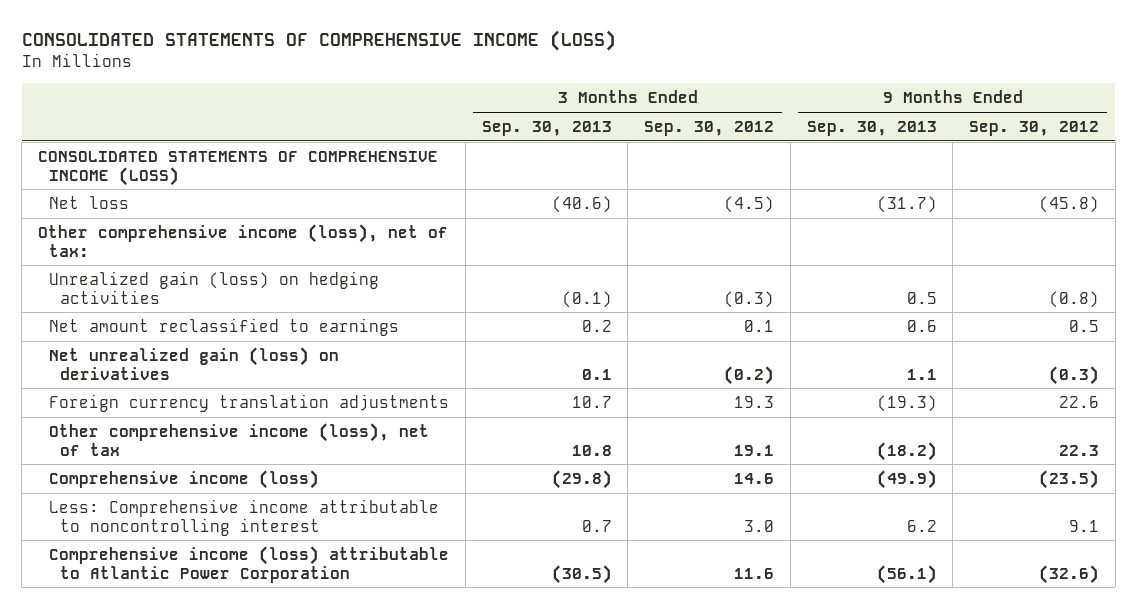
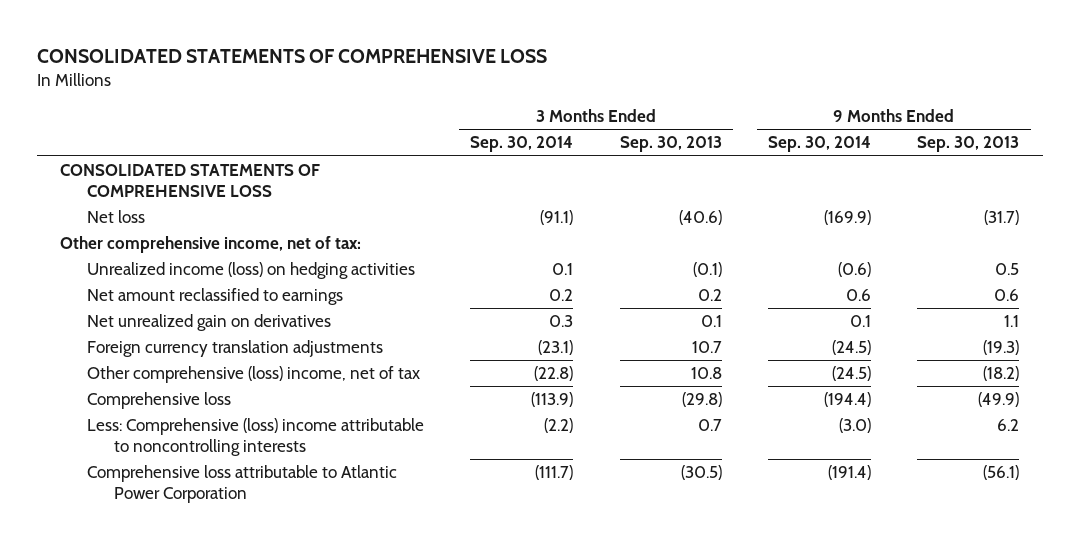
- CONSOLIDATED STATEMENTS OF COMPREHENSIVE INCOME (LOSS)
+ CONSOLIDATED STATEMENTS OF COMPREHENSIVE LOSS
- | 3 Months Ended Sep. 30, 2013 | 3 Months Ended Sep. 30, 2012 | 9 Months Ended Sep. 30, 2013 | 9 Months Ended Sep. 30, 2012
+ | 3 Months Ended Sep. 30, 2014 | 3 Months Ended Sep. 30, 2013 | 9 Months Ended Sep. 30, 2014 | 9 Months Ended Sep. 30, 2013
- CONSOLIDATED STATEMENTS OF COMPREHENSIVE INCOME (LOSS)
+ CONSOLIDATED STATEMENTS OF COMPREHENSIVE LOSS
- Other comprehensive income (loss), net of tax:
- Unrealized gain (loss) on hedging activities | (0.1) | (0.3) | 0.5 | (0.8)
+ Other comprehensive income, net of tax:
+ Unrealized income (loss) on hedging activities | 0.1 | (0.1) | (0.6) | 0.5
- Net unrealized gain (loss) on derivatives | 0.1 | (0.2) | 1.1 | (0.3)
+ Net unrealized gain on derivatives | 0.3 | 0.1 | 0.1 | 1.1
- Other comprehensive income (loss), net of tax | 10.8 | 19.1 | (18.2) | 22.3
- Comprehensive income (loss) | (29.8) | 14.6 | (49.9) | (23.5)
- Less: Comprehensive income attributable to noncontrolling interest | 0.7 | 3.0 | 6.2 | 9.1
- Comprehensive income (loss) attributable to Atlantic Power Corporation | (30.5) | 11.6 | (56.1) | (32.6)
+ Other comprehensive (loss) income, net of tax | (22.8) | 10.8 | (24.5) | (18.2)
+ Comprehensive loss | (113.9) | (29.8) | (194.4) | (49.9)
+ Less: Comprehensive (loss) income attributable to noncontrolling interests | (2.2) | 0.7 | (3.0) | 6.2
+ Comprehensive loss attributable to Atlantic Power Corporation | (111.7) | (30.5) | (191.4) | (56.1)

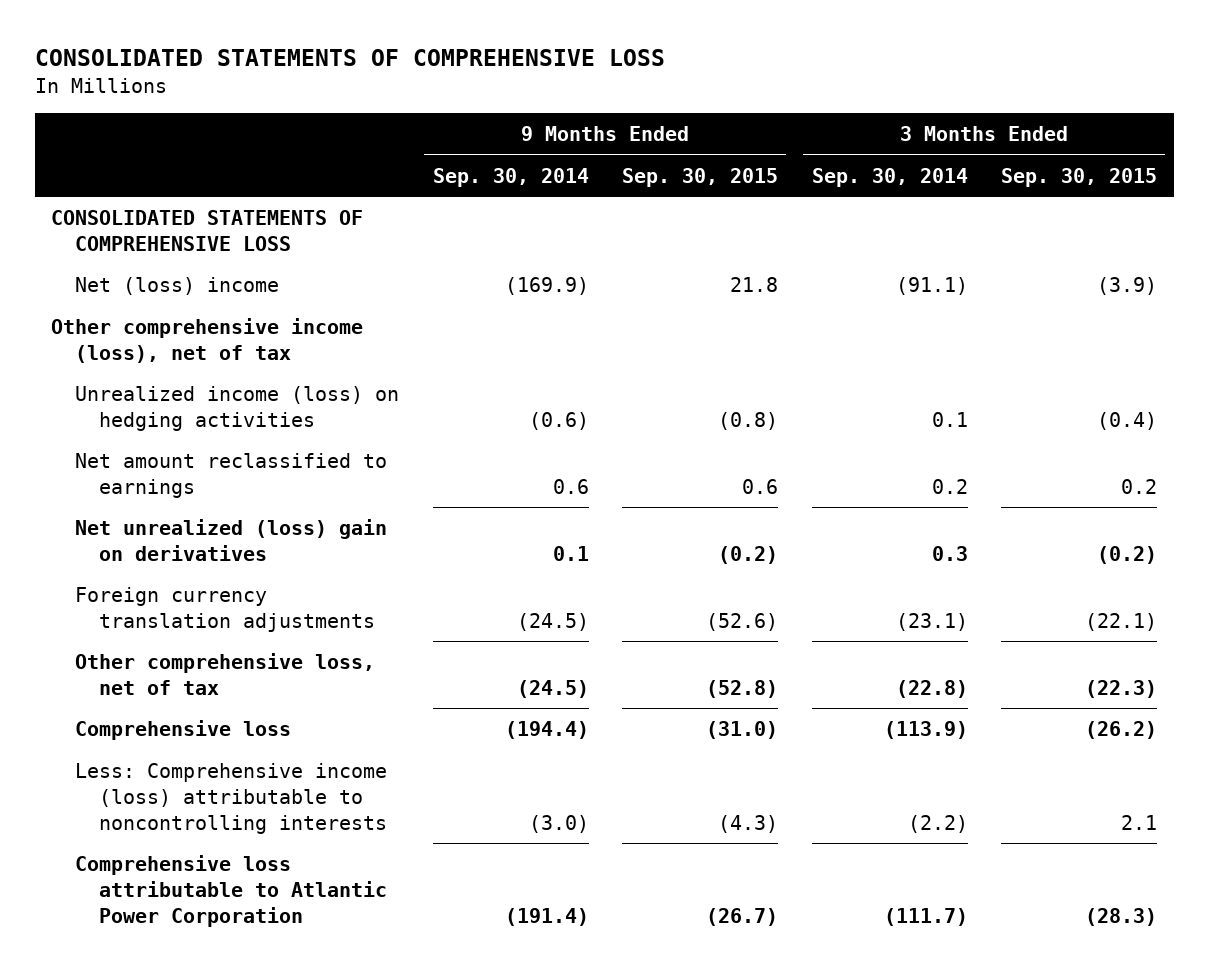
- | 3 Months Ended Sep. 30, 2014 | 3 Months Ended Sep. 30, 2013 | 9 Months Ended Sep. 30, 2014 | 9 Months Ended Sep. 30, 2013
+ | 9 Months Ended Sep. 30, 2014 | 9 Months Ended Sep. 30, 2015 | 3 Months Ended Sep. 30, 2014 | 3 Months Ended Sep. 30, 2015
- Net loss | (91.1) | (40.6) | (169.9) | (31.7)
- Other comprehensive income, net of tax:
+ Net (loss) income | (169.9) | 21.8 | (91.1) | (3.9)
+ Other comprehensive income (loss), net of tax
- Net unrealized gain on derivatives | 0.3 | 0.1 | 0.1 | 1.1
+ Net unrealized (loss) gain on derivatives | 0.1 | (0.2) | 0.3 | (0.2)
- Other comprehensive (loss) income, net of tax | (22.8) | 10.8 | (24.5) | (18.2)
+ Other comprehensive loss, net of tax | (24.5) | (52.8) | (22.8) | (22.3)
- Less: Comprehensive (loss) income attributable to noncontrolling interests | (2.2) | 0.7 | (3.0) | 6.2
+ Less: Comprehensive income (loss) attributable to noncontrolling interests | (3.0) | (4.3) | (2.2) | 2.1

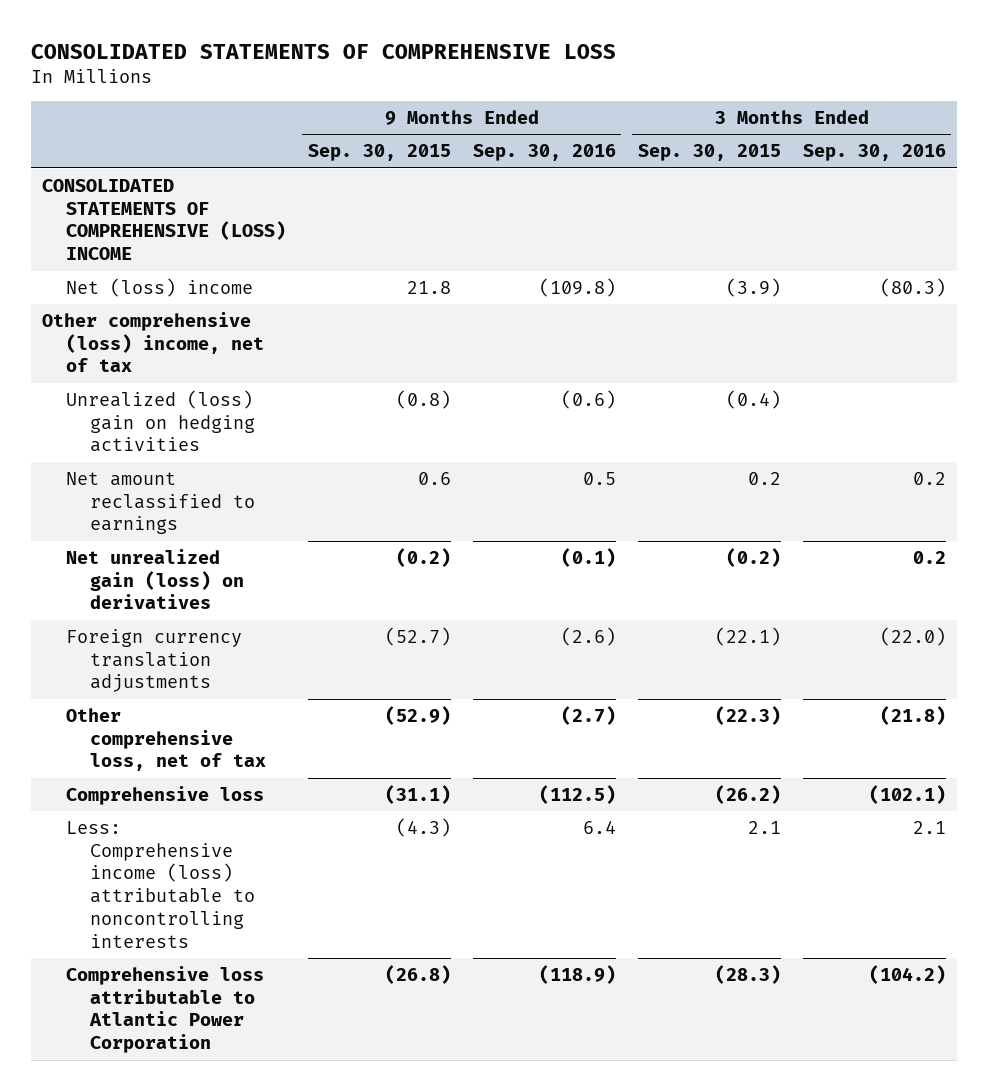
- | 9 Months Ended Sep. 30, 2014 | 9 Months Ended Sep. 30, 2015 | 3 Months Ended Sep. 30, 2014 | 3 Months Ended Sep. 30, 2015
+ | 9 Months Ended Sep. 30, 2015 | 9 Months Ended Sep. 30, 2016 | 3 Months Ended Sep. 30, 2015 | 3 Months Ended Sep. 30, 2016
- CONSOLIDATED STATEMENTS OF COMPREHENSIVE LOSS
+ CONSOLIDATED STATEMENTS OF COMPREHENSIVE (LOSS) INCOME
- Other comprehensive income (loss), net of tax
- Unrealized income (loss) on hedging activities | (0.6) | (0.8) | 0.1 | (0.4)
+ Other comprehensive (loss) income, net of tax
+ Unrealized (loss) gain on hedging activities | (0.8) | (0.6) | (0.4) |
- Net unrealized (loss) gain on derivatives | 0.1 | (0.2) | 0.3 | (0.2)
- Foreign currency translation adjustments | (24.5) | (52.6) | (23.1) | (22.1)
- Other comprehensive loss, net of tax | (24.5) | (52.8) | (22.8) | (22.3)
- Comprehensive loss | (194.4) | (31.0) | (113.9) | (26.2)
+ Net unrealized gain (loss) on derivatives | (0.2) | (0.1) | (0.2) | 0.2
+ Foreign currency translation adjustments | (52.7) | (2.6) | (22.1) | (22.0)
+ Other comprehensive loss, net of tax | (52.9) | (2.7) | (22.3) | (21.8)
+ Comprehensive loss | (31.1) | (112.5) | (26.2) | (102.1)
- Comprehensive loss attributable to Atlantic Power Corporation | (191.4) | (26.7) | (111.7) | (28.3)
+ Comprehensive loss attributable to Atlantic Power Corporation | (26.8) | (118.9) | (28.3) | (104.2)

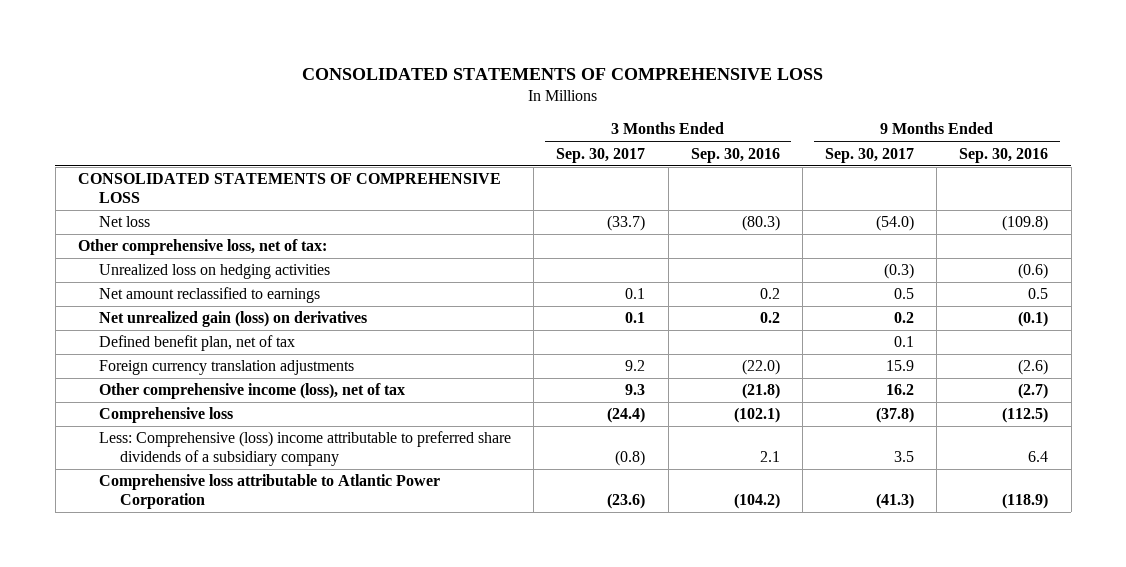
- | 9 Months Ended Sep. 30, 2015 | 9 Months Ended Sep. 30, 2016 | 3 Months Ended Sep. 30, 2015 | 3 Months Ended Sep. 30, 2016
+ | 3 Months Ended Sep. 30, 2017 | 3 Months Ended Sep. 30, 2016 | 9 Months Ended Sep. 30, 2017 | 9 Months Ended Sep. 30, 2016
- CONSOLIDATED STATEMENTS OF COMPREHENSIVE (LOSS) INCOME
- Net (loss) income | 21.8 | (109.8) | (3.9) | (80.3)
- Other comprehensive (loss) income, net of tax
- Unrealized (loss) gain on hedging activities | (0.8) | (0.6) | (0.4) |
+ CONSOLIDATED STATEMENTS OF COMPREHENSIVE LOSS
+ Net loss | (33.7) | (80.3) | (54.0) | (109.8)
+ Other comprehensive loss, net of tax:
+ Unrealized loss on hedging activities | | | (0.3) | (0.6)
+ Defined benefit plan, net of tax | | | 0.1 |
- Other comprehensive loss, net of tax | (52.9) | (2.7) | (22.3) | (21.8)
+ Other comprehensive income (loss), net of tax | 9.3 | (21.8) | 16.2 | (2.7)
- Less: Comprehensive income (loss) attributable to noncontrolling interests | (4.3) | 6.4 | 2.1 | 2.1
+ Less: Comprehensive (loss) income attributable to preferred share dividends of a subsidiary company | (0.8) | 2.1 | 3.5 | 6.4

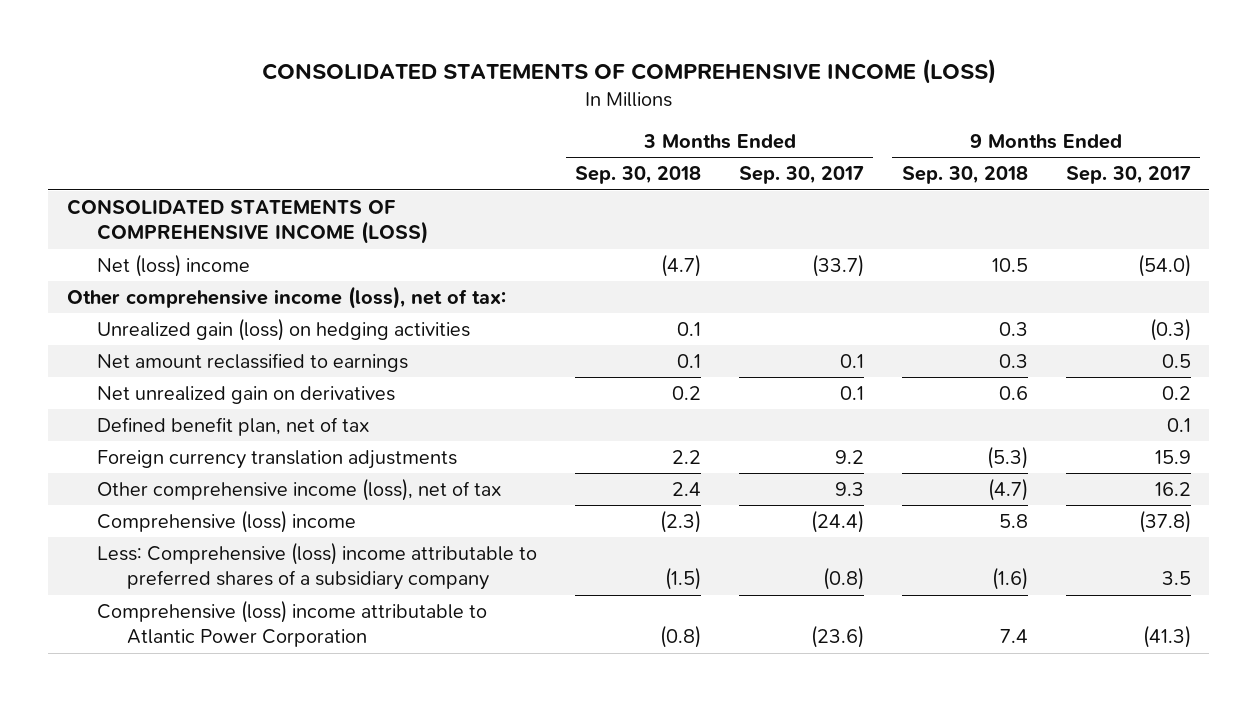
- CONSOLIDATED STATEMENTS OF COMPREHENSIVE LOSS
+ CONSOLIDATED STATEMENTS OF COMPREHENSIVE INCOME (LOSS)
- | 3 Months Ended Sep. 30, 2017 | 3 Months Ended Sep. 30, 2016 | 9 Months Ended Sep. 30, 2017 | 9 Months Ended Sep. 30, 2016
+ | 3 Months Ended Sep. 30, 2018 | 3 Months Ended Sep. 30, 2017 | 9 Months Ended Sep. 30, 2018 | 9 Months Ended Sep. 30, 2017
- CONSOLIDATED STATEMENTS OF COMPREHENSIVE LOSS
- Net loss | (33.7) | (80.3) | (54.0) | (109.8)
- Other comprehensive loss, net of tax:
- Unrealized loss on hedging activities | | | (0.3) | (0.6)
+ CONSOLIDATED STATEMENTS OF COMPREHENSIVE INCOME (LOSS)
+ Net (loss) income | (4.7) | (33.7) | 10.5 | (54.0)
+ Other comprehensive income (loss), net of tax:
+ Unrealized gain (loss) on hedging activities | 0.1 | | 0.3 | (0.3)
- Net unrealized gain (loss) on derivatives | 0.1 | 0.2 | 0.2 | (0.1)
+ Net unrealized gain on derivatives | 0.2 | 0.1 | 0.6 | 0.2
- Comprehensive loss | (24.4) | (102.1) | (37.8) | (112.5)
- Less: Comprehensive (loss) income attributable to preferred share dividends of a subsidiary company | (0.8) | 2.1 | 3.5 | 6.4
- Comprehensive loss attributable to Atlantic Power Corporation | (23.6) | (104.2) | (41.3) | (118.9)
+ Comprehensive (loss) income | (2.3) | (24.4) | 5.8 | (37.8)
+ Less: Comprehensive (loss) income attributable to preferred shares of a subsidiary company | (1.5) | (0.8) | (1.6) | 3.5
+ Comprehensive (loss) income attributable to Atlantic Power Corporation | (0.8) | (23.6) | 7.4 | (41.3)

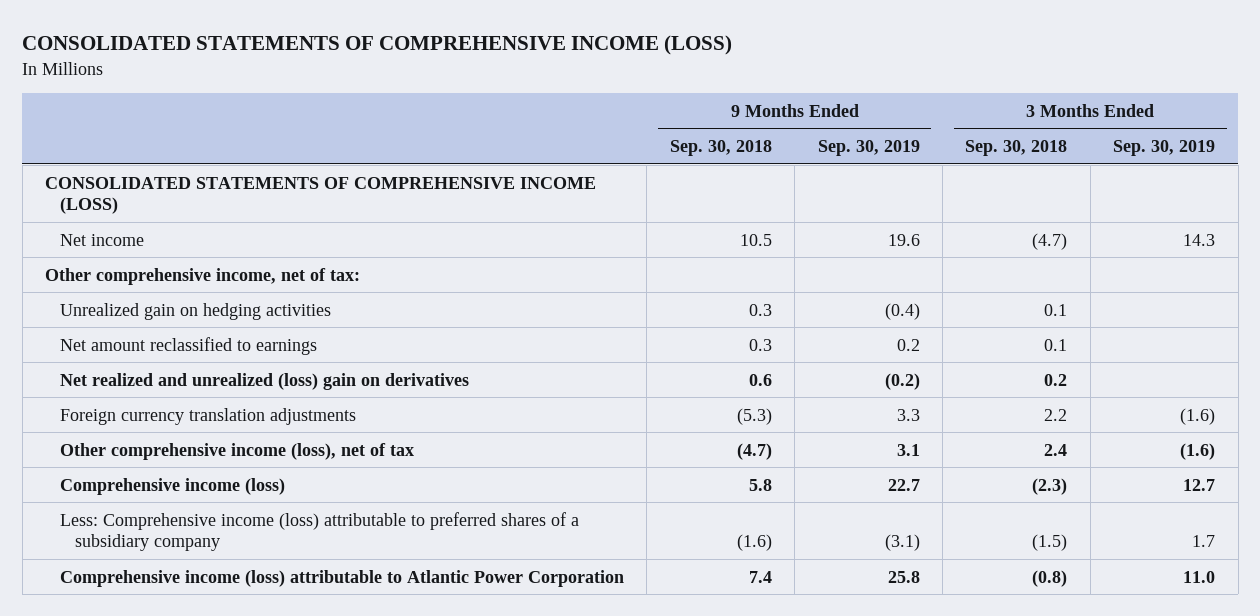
- | 3 Months Ended Sep. 30, 2018 | 3 Months Ended Sep. 30, 2017 | 9 Months Ended Sep. 30, 2018 | 9 Months Ended Sep. 30, 2017
+ | 9 Months Ended Sep. 30, 2018 | 9 Months Ended Sep. 30, 2019 | 3 Months Ended Sep. 30, 2018 | 3 Months Ended Sep. 30, 2019
- Net (loss) income | (4.7) | (33.7) | 10.5 | (54.0)
- Other comprehensive income (loss), net of tax:
- Unrealized gain (loss) on hedging activities | 0.1 | | 0.3 | (0.3)
+ Net income | 10.5 | 19.6 | (4.7) | 14.3
+ Other comprehensive income, net of tax:
+ Unrealized gain on hedging activities | 0.3 | (0.4) | 0.1 |
- Net unrealized gain on derivatives | 0.2 | 0.1 | 0.6 | 0.2
- Defined benefit plan, net of tax | | | | 0.1
+ Net realized and unrealized (loss) gain on derivatives | 0.6 | (0.2) | 0.2 |
- Comprehensive (loss) income | (2.3) | (24.4) | 5.8 | (37.8)
- Less: Comprehensive (loss) income attributable to preferred shares of a subsidiary company | (1.5) | (0.8) | (1.6) | 3.5
- Comprehensive (loss) income attributable to Atlantic Power Corporation | (0.8) | (23.6) | 7.4 | (41.3)
+ Comprehensive income (loss) | 5.8 | 22.7 | (2.3) | 12.7
+ Less: Comprehensive income (loss) attributable to preferred shares of a subsidiary company | (1.6) | (3.1) | (1.5) | 1.7
+ Comprehensive income (loss) attributable to Atlantic Power Corporation | 7.4 | 25.8 | (0.8) | 11.0

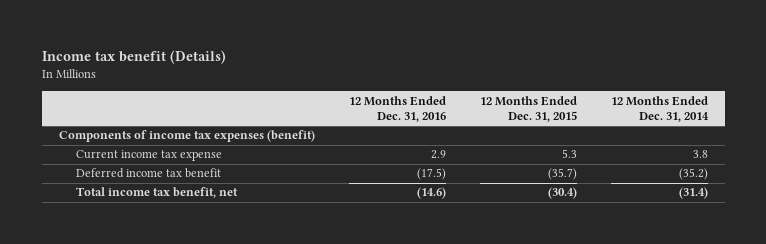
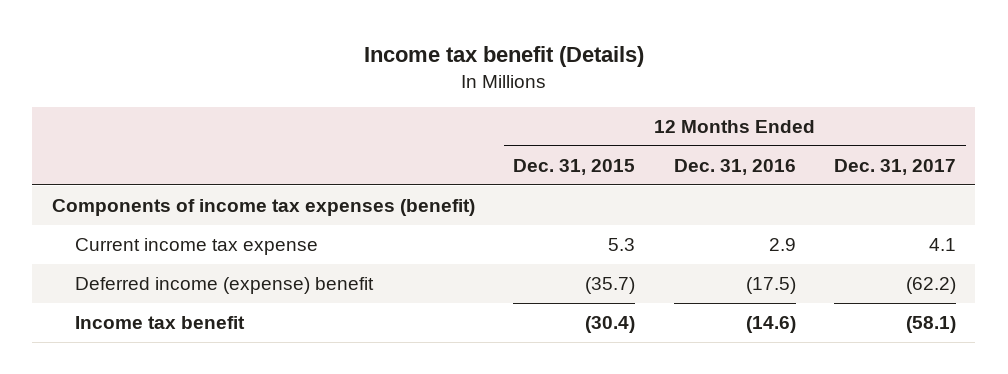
- | 12 Months Ended Dec. 31, 2016 | 12 Months Ended Dec. 31, 2015 | 12 Months Ended Dec. 31, 2014
+ | 12 Months Ended Dec. 31, 2015 | 12 Months Ended Dec. 31, 2016 | 12 Months Ended Dec. 31, 2017
- Deferred income tax benefit | (17.5) | (35.7) | (35.2)
- Total income tax benefit, net | (14.6) | (30.4) | (31.4)
+ Deferred income (expense) benefit | (35.7) | (17.5) | (62.2)
+ Income tax benefit | (30.4) | (14.6) | (58.1)

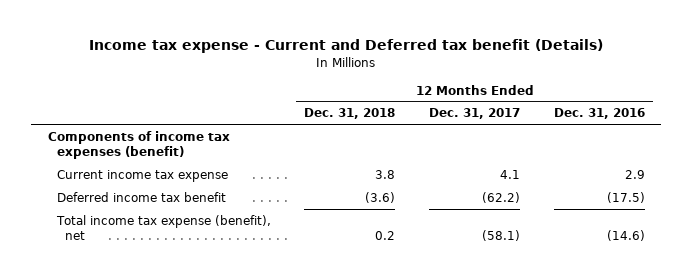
- Income tax benefit (Details)
+ Income tax expense - Current and Deferred tax benefit (Details)
- | 12 Months Ended Dec. 31, 2015 | 12 Months Ended Dec. 31, 2016 | 12 Months Ended Dec. 31, 2017
+ | 12 Months Ended Dec. 31, 2018 | 12 Months Ended Dec. 31, 2017 | 12 Months Ended Dec. 31, 2016
- Deferred income (expense) benefit | (35.7) | (17.5) | (62.2)
- Income tax benefit | (30.4) | (14.6) | (58.1)
+ Deferred income tax benefit | (3.6) | (62.2) | (17.5)
+ Total income tax expense (benefit), net | 0.2 | (58.1) | (14.6)

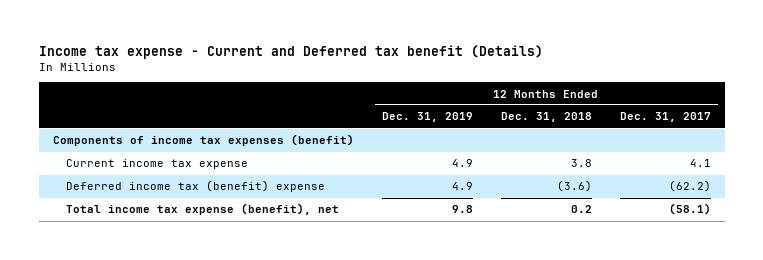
- | 12 Months Ended Dec. 31, 2018 | 12 Months Ended Dec. 31, 2017 | 12 Months Ended Dec. 31, 2016
+ | 12 Months Ended Dec. 31, 2019 | 12 Months Ended Dec. 31, 2018 | 12 Months Ended Dec. 31, 2017
- Deferred income tax benefit | (3.6) | (62.2) | (17.5)
+ Deferred income tax (benefit) expense | 4.9 | (3.6) | (62.2)

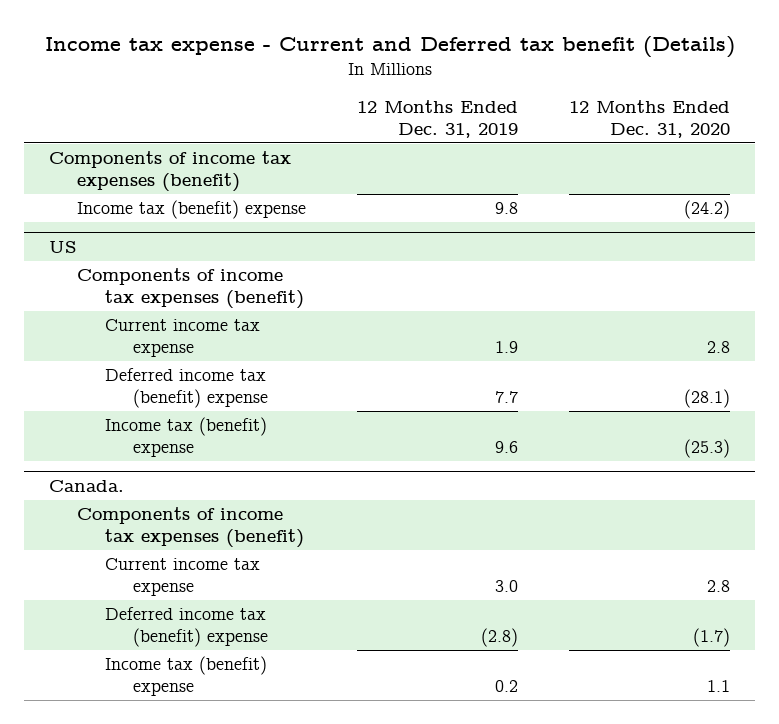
- | 12 Months Ended Dec. 31, 2019 | 12 Months Ended Dec. 31, 2018 | 12 Months Ended Dec. 31, 2017
+ | 12 Months Ended Dec. 31, 2019 | 12 Months Ended Dec. 31, 2020
- Current income tax expense | 4.9 | 3.8 | 4.1
- Deferred income tax (benefit) expense | 4.9 | (3.6) | (62.2)
- Total income tax expense (benefit), net | 9.8 | 0.2 | (58.1)
+ Income tax (benefit) expense | 9.8 | (24.2)
+ US
+ Components of income tax expenses (benefit)
+ Current income tax expense | 1.9 | 2.8
+ Deferred income tax (benefit) expense | 7.7 | (28.1)
+ Income tax (benefit) expense | 9.6 | (25.3)
+ Canada.
+ Components of income tax expenses (benefit)
+ Current income tax expense | 3.0 | 2.8
+ Deferred income tax (benefit) expense | (2.8) | (1.7)
+ Income tax (benefit) expense | 0.2 | 1.1

